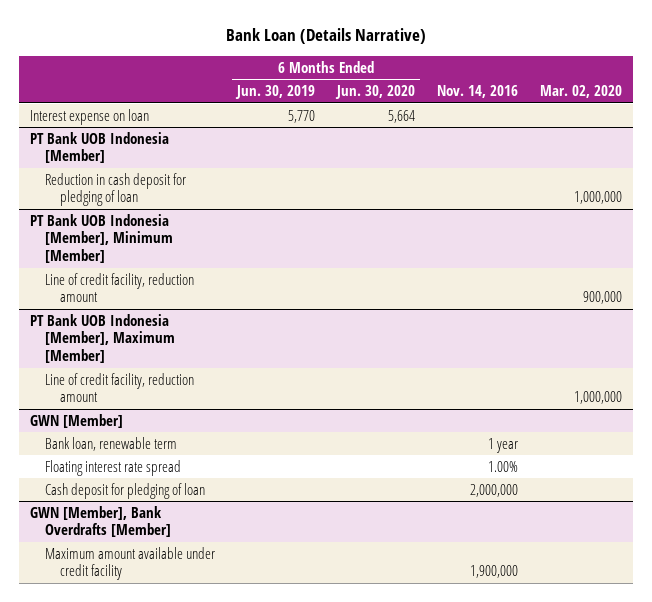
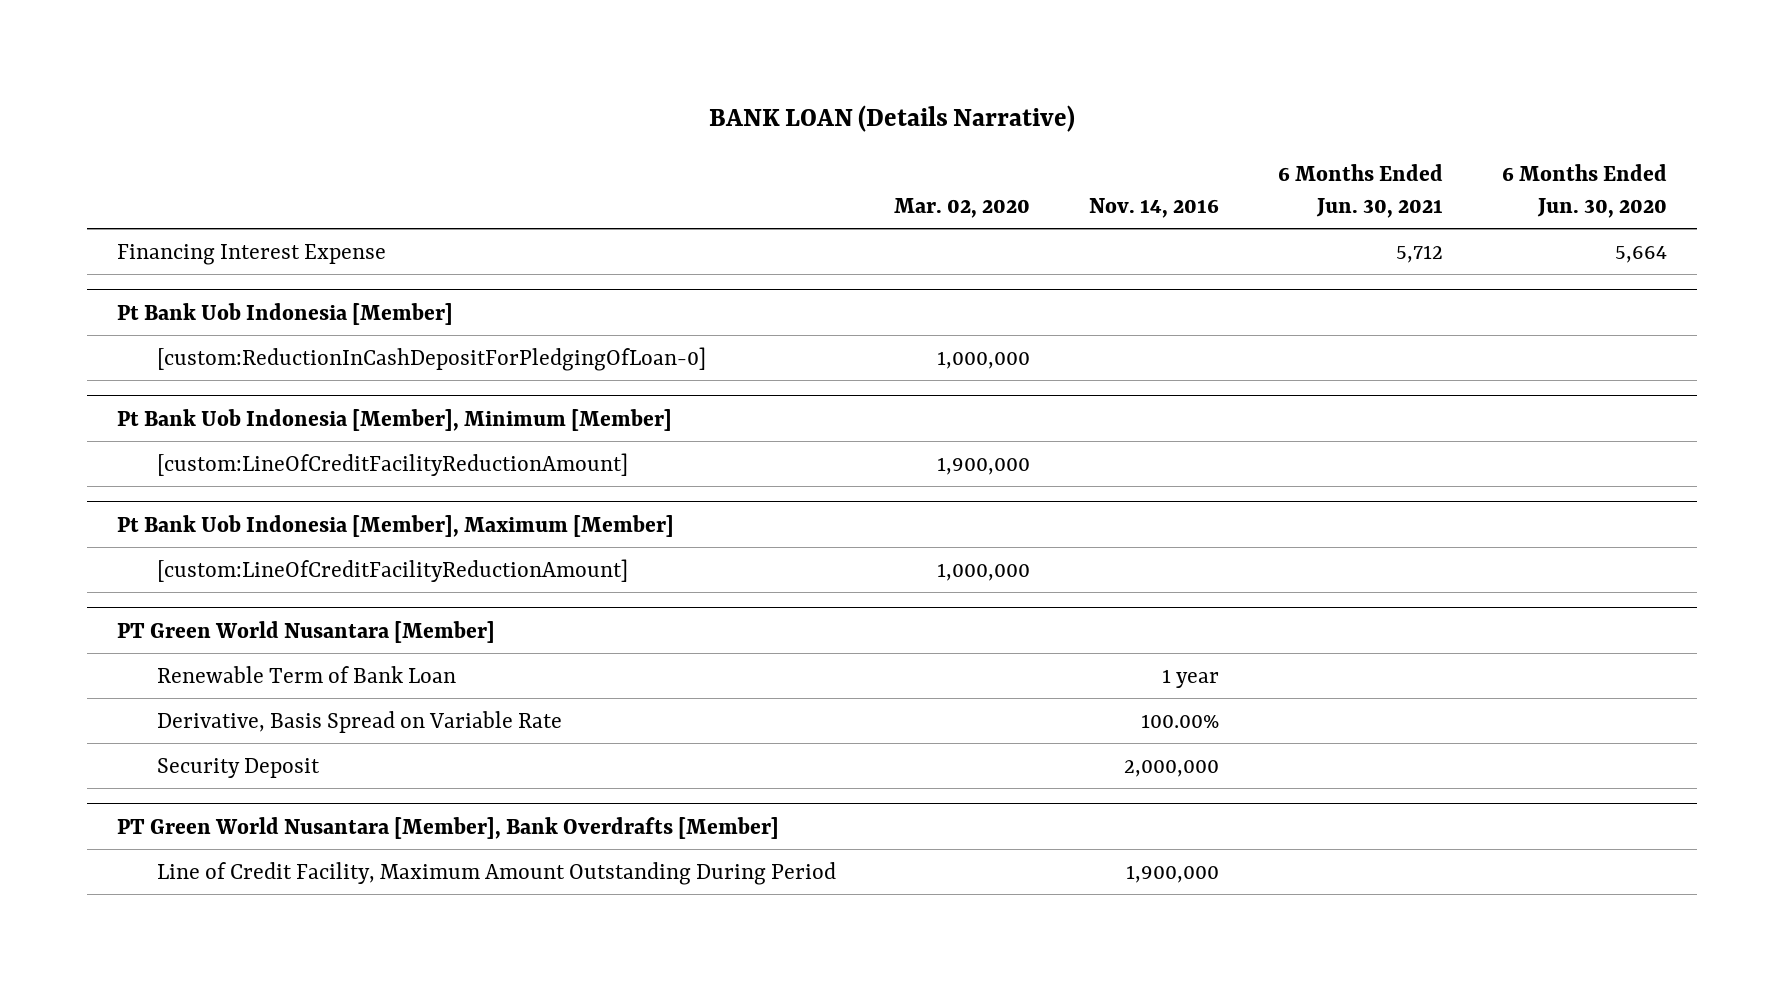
- Bank Loan (Details Narrative)
+ BANK LOAN (Details Narrative)
- | 6 Months Ended Jun. 30, 2019 | 6 Months Ended Jun. 30, 2020 | Nov. 14, 2016 | Mar. 02, 2020
+ | Mar. 02, 2020 | Nov. 14, 2016 | 6 Months Ended Jun. 30, 2021 | 6 Months Ended Jun. 30, 2020
- Interest expense on loan | 5,770 | 5,664 | |
- PT Bank UOB Indonesia [Member]
- Reduction in cash deposit for pledging of loan | | | | 1,000,000
- PT Bank UOB Indonesia [Member], Minimum [Member]
- Line of credit facility, reduction amount | | | | 900,000
- PT Bank UOB Indonesia [Member], Maximum [Member]
- Line of credit facility, reduction amount | | | | 1,000,000
- GWN [Member]
- Bank loan, renewable term | | | 1 year |
- Floating interest rate spread | | | 1.00% |
- Cash deposit for pledging of loan | | | 2,000,000 |
- GWN [Member], Bank Overdrafts [Member]
- Maximum amount available under credit facility | | | 1,900,000 |
+ Financing Interest Expense | | | 5,712 | 5,664
+ Pt Bank Uob Indonesia [Member]
+ [custom:ReductionInCashDepositForPledgingOfLoan-0] | 1,000,000 | | |
+ Pt Bank Uob Indonesia [Member], Minimum [Member]
+ [custom:LineOfCreditFacilityReductionAmount] | 1,900,000 | | |
+ Pt Bank Uob Indonesia [Member], Maximum [Member]
+ [custom:LineOfCreditFacilityReductionAmount] | 1,000,000 | | |
+ PT Green World Nusantara [Member]
+ Renewable Term of Bank Loan | | 1 year | |
+ Derivative, Basis Spread on Variable Rate | | 100.00% | |
+ Security Deposit | | 2,000,000 | |
+ PT Green World Nusantara [Member], Bank Overdrafts [Member]
+ Line of Credit Facility, Maximum Amount Outstanding During Period | | 1,900,000 | |

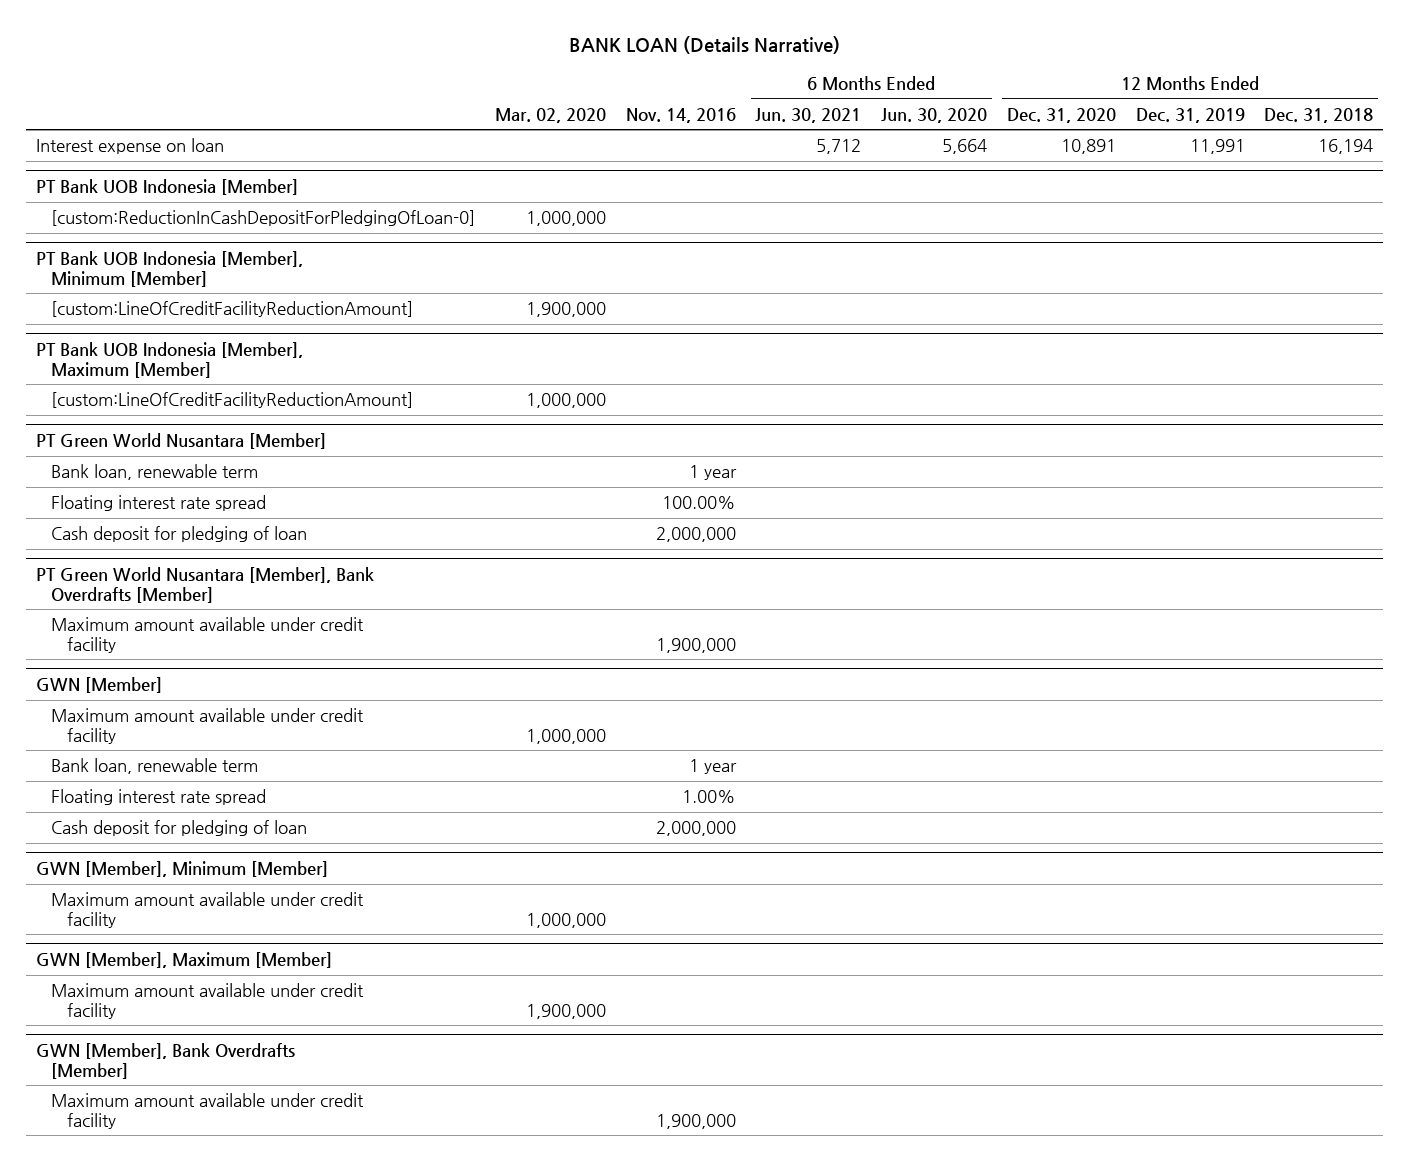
- | Mar. 02, 2020 | Nov. 14, 2016 | 6 Months Ended Jun. 30, 2021 | 6 Months Ended Jun. 30, 2020
+ | Mar. 02, 2020 | Nov. 14, 2016 | 6 Months Ended Jun. 30, 2021 | 6 Months Ended Jun. 30, 2020 | 12 Months Ended Dec. 31, 2020 | 12 Months Ended Dec. 31, 2019 | 12 Months Ended Dec. 31, 2018
- Financing Interest Expense | | | 5,712 | 5,664
- Pt Bank Uob Indonesia [Member]
+ Interest expense on loan | | | 5,712 | 5,664 | 10,891 | 11,991 | 16,194
+ PT Bank UOB Indonesia [Member]
- Pt Bank Uob Indonesia [Member], Minimum [Member]
+ PT Bank UOB Indonesia [Member], Minimum [Member]
- Pt Bank Uob Indonesia [Member], Maximum [Member]
+ PT Bank UOB Indonesia [Member], Maximum [Member]
@ PT Green World Nusantara [Member]
- Renewable Term of Bank Loan | | 1 year | |
- Derivative, Basis Spread on Variable Rate | | 100.00% | |
- Security Deposit | | 2,000,000 | |
+ Bank loan, renewable term | | 1 year | | | | |
+ Floating interest rate spread | | 100.00% | | | | |
+ Cash deposit for pledging of loan | | 2,000,000 | | | | |
@ PT Green World Nusantara [Member], Bank Overdrafts [Member]
- Line of Credit Facility, Maximum Amount Outstanding During Period | | 1,900,000 | |
+ Maximum amount available under credit facility | | 1,900,000 | | | | |
+ GWN [Member]
+ Maximum amount available under credit facility | 1,000,000 | | | | | |
+ Bank loan, renewable term | | 1 year | | | | |
+ Floating interest rate spread | | 1.00% | | | | |
+ Cash deposit for pledging of loan | | 2,000,000 | | | | |
+ GWN [Member], Minimum [Member]
+ Maximum amount available under credit facility | 1,000,000 | | | | | |
+ GWN [Member], Maximum [Member]
+ Maximum amount available under credit facility | 1,900,000 | | | | | |
+ GWN [Member], Bank Overdrafts [Member]
+ Maximum amount available under credit facility | | 1,900,000 | | | | |

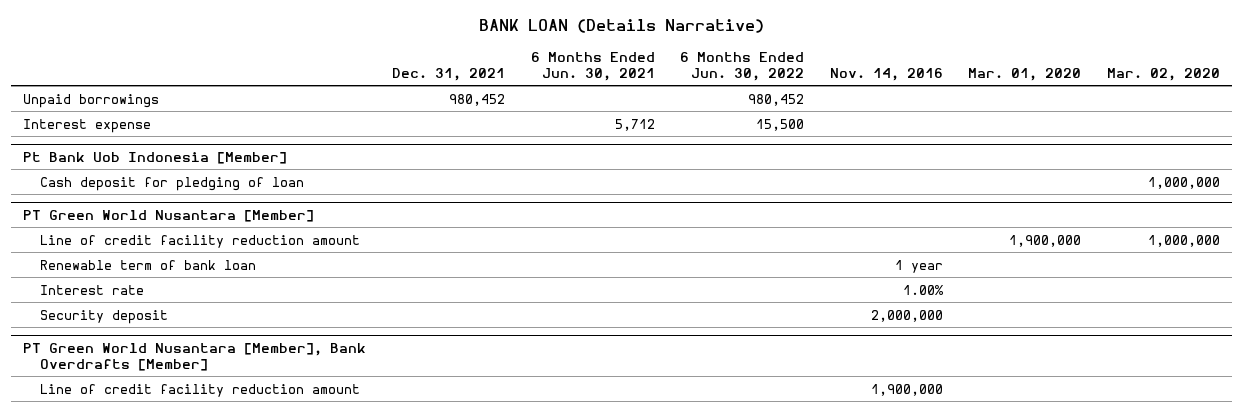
- | Mar. 02, 2020 | Nov. 14, 2016 | 6 Months Ended Jun. 30, 2021 | 6 Months Ended Jun. 30, 2020 | 12 Months Ended Dec. 31, 2020 | 12 Months Ended Dec. 31, 2019 | 12 Months Ended Dec. 31, 2018
+ | Dec. 31, 2021 | 6 Months Ended Jun. 30, 2021 | 6 Months Ended Jun. 30, 2022 | Nov. 14, 2016 | Mar. 01, 2020 | Mar. 02, 2020
- Interest expense on loan | | | 5,712 | 5,664 | 10,891 | 11,991 | 16,194
- PT Bank UOB Indonesia [Member]
- [custom:ReductionInCashDepositForPledgingOfLoan-0] | 1,000,000 | | | | | |
- PT Bank UOB Indonesia [Member], Minimum [Member]
- [custom:LineOfCreditFacilityReductionAmount] | 1,900,000 | | | | | |
- PT Bank UOB Indonesia [Member], Maximum [Member]
- [custom:LineOfCreditFacilityReductionAmount] | 1,000,000 | | | | | |
+ Unpaid borrowings | 980,452 | | 980,452 | | |
+ Interest expense | | 5,712 | 15,500 | | |
+ Pt Bank Uob Indonesia [Member]
+ Cash deposit for pledging of loan | | | | | | 1,000,000
@ PT Green World Nusantara [Member]
- Bank loan, renewable term | | 1 year | | | | |
- Floating interest rate spread | | 100.00% | | | | |
- Cash deposit for pledging of loan | | 2,000,000 | | | | |
+ Line of credit facility reduction amount | | | | | 1,900,000 | 1,000,000
+ Renewable term of bank loan | | | | 1 year | |
+ Interest rate | | | | 1.00% | |
+ Security deposit | | | | 2,000,000 | |
@ PT Green World Nusantara [Member], Bank Overdrafts [Member]
- Maximum amount available under credit facility | | 1,900,000 | | | | |
- GWN [Member]
- Maximum amount available under credit facility | 1,000,000 | | | | | |
- Bank loan, renewable term | | 1 year | | | | |
- Floating interest rate spread | | 1.00% | | | | |
- Cash deposit for pledging of loan | | 2,000,000 | | | | |
- GWN [Member], Minimum [Member]
- Maximum amount available under credit facility | 1,000,000 | | | | | |
- GWN [Member], Maximum [Member]
- Maximum amount available under credit facility | 1,900,000 | | | | | |
- GWN [Member], Bank Overdrafts [Member]
- Maximum amount available under credit facility | | 1,900,000 | | | | |
@ PT Green World Nusantara [Member], Bank Overdrafts [Member]
+ Line of credit facility reduction amount | | | | 1,900,000 | |

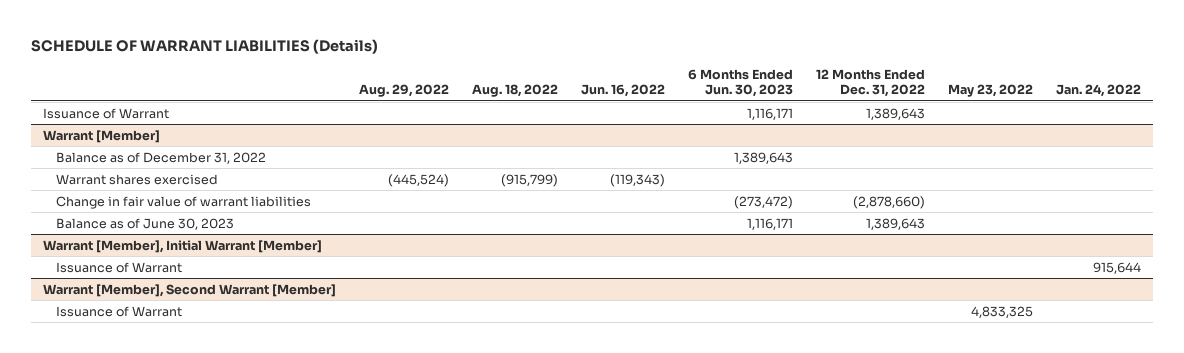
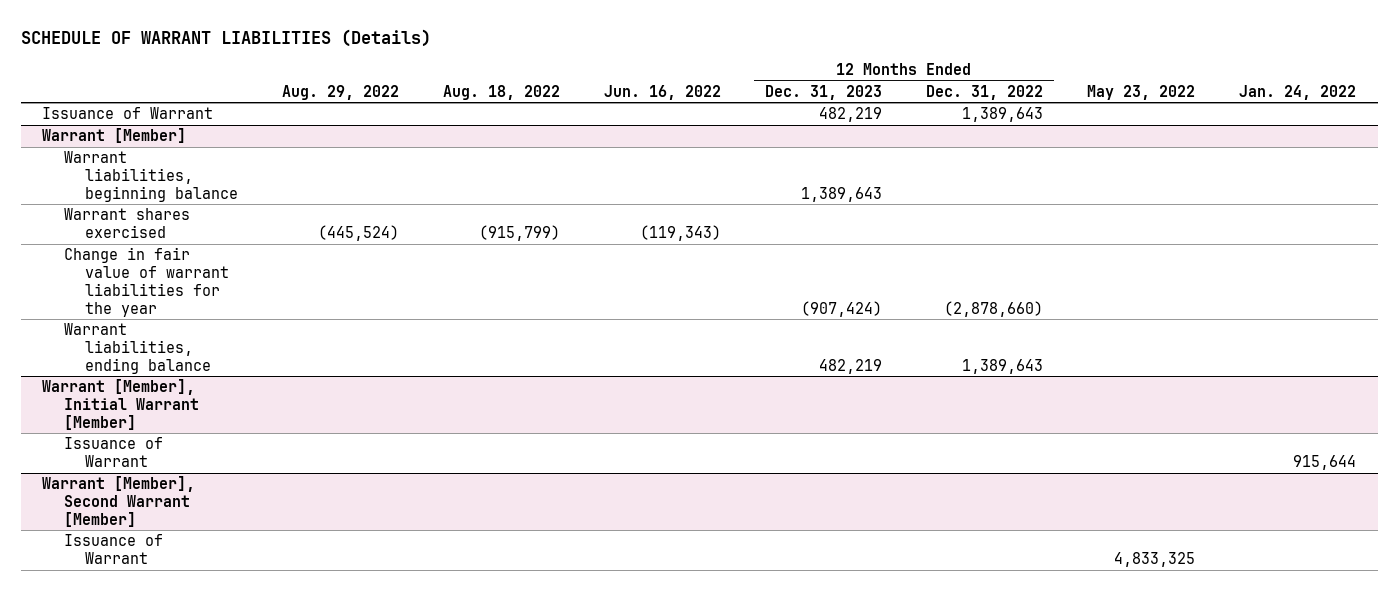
- | Aug. 29, 2022 | Aug. 18, 2022 | Jun. 16, 2022 | 6 Months Ended Jun. 30, 2023 | 12 Months Ended Dec. 31, 2022 | May 23, 2022 | Jan. 24, 2022
+ | Aug. 29, 2022 | Aug. 18, 2022 | Jun. 16, 2022 | 12 Months Ended Dec. 31, 2023 | 12 Months Ended Dec. 31, 2022 | May 23, 2022 | Jan. 24, 2022
@ Warrant [Member]
- Balance as of December 31, 2022 | | | | 1,389,643 | | |
+ Warrant liabilities, beginning balance | | | | 1,389,643 | | |
- Change in fair value of warrant liabilities | | | | (273,472) | (2,878,660) | |
- Balance as of June 30, 2023 | | | | 1,116,171 | 1,389,643 | |
+ Change in fair value of warrant liabilities for the year | | | | (907,424) | (2,878,660) | |
+ Warrant liabilities, ending balance | | | | 482,219 | 1,389,643 | |

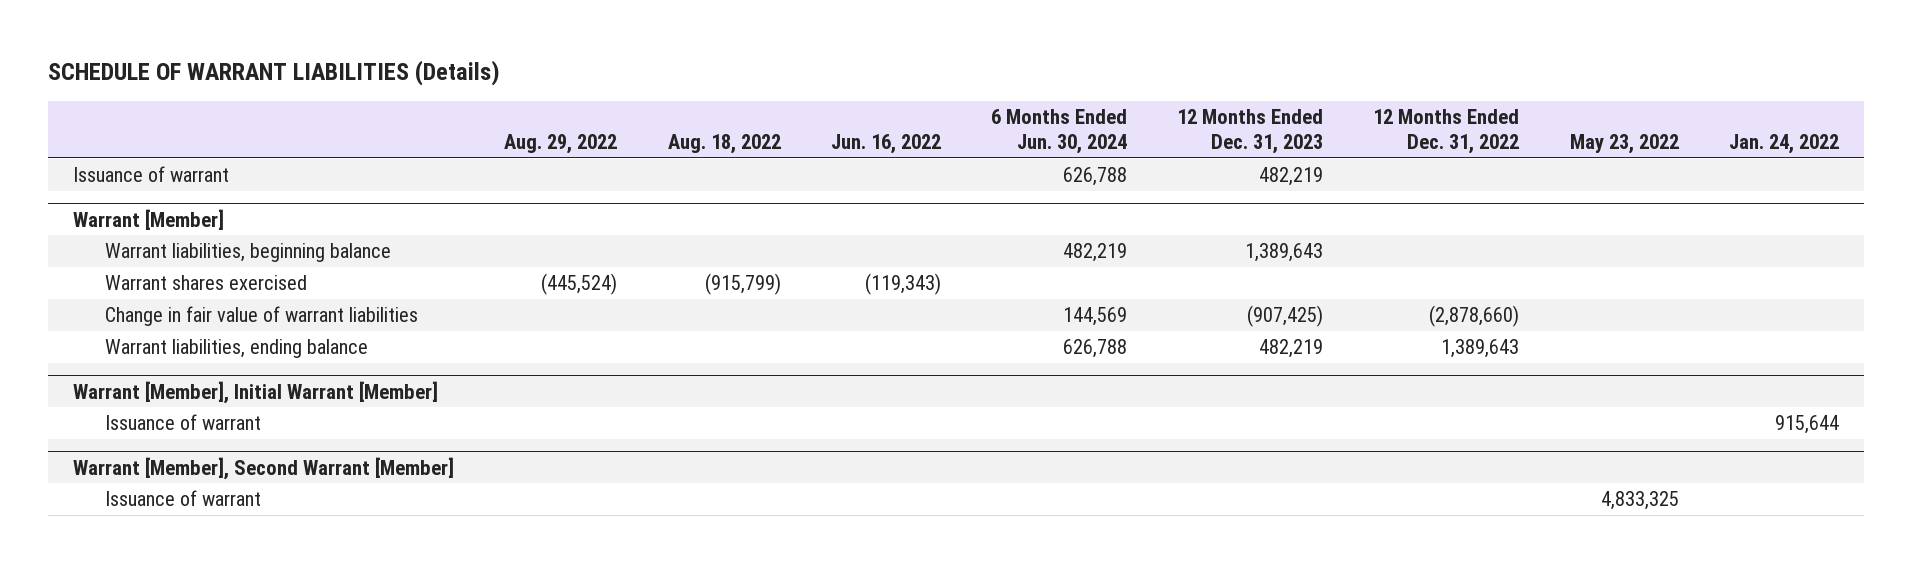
- | Aug. 29, 2022 | Aug. 18, 2022 | Jun. 16, 2022 | 12 Months Ended Dec. 31, 2023 | 12 Months Ended Dec. 31, 2022 | May 23, 2022 | Jan. 24, 2022
+ | Aug. 29, 2022 | Aug. 18, 2022 | Jun. 16, 2022 | 6 Months Ended Jun. 30, 2024 | 12 Months Ended Dec. 31, 2023 | 12 Months Ended Dec. 31, 2022 | May 23, 2022 | Jan. 24, 2022
- Issuance of Warrant | | | | 482,219 | 1,389,643 | |
+ Issuance of warrant | | | | 626,788 | 482,219 | | |
@ Warrant [Member]
- Change in fair value of warrant liabilities for the year | | | | (907,424) | (2,878,660) | |
+ Change in fair value of warrant liabilities | | | | 144,569 | (907,425) | (2,878,660) | |
@ Warrant [Member], Initial Warrant [Member]
- Issuance of Warrant | | | | | | | 915,644
+ Issuance of warrant | | | | | | | | 915,644
@ Warrant [Member], Second Warrant [Member]
- Issuance of Warrant | | | | | | 4,833,325 |
+ Issuance of warrant | | | | | | | 4,833,325 |

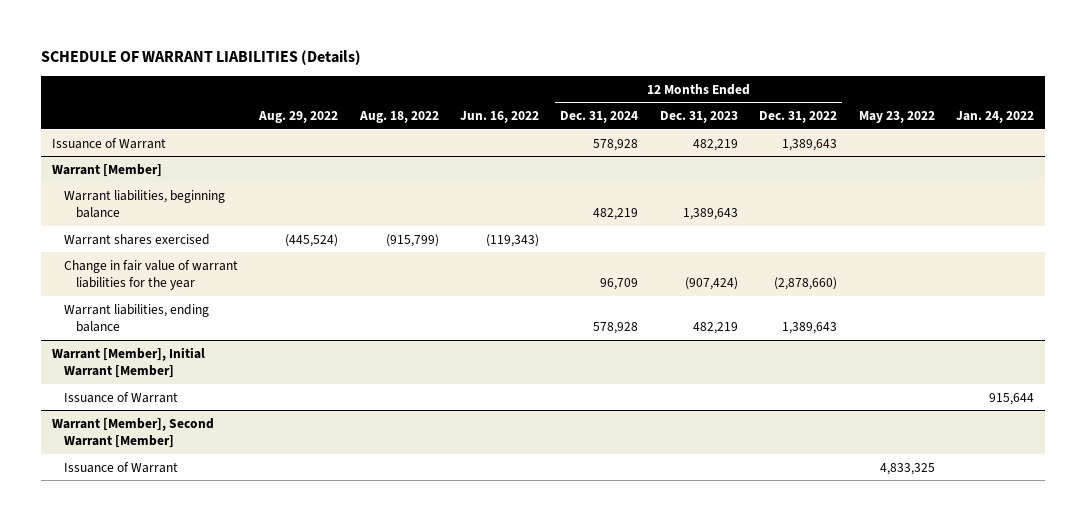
- | Aug. 29, 2022 | Aug. 18, 2022 | Jun. 16, 2022 | 6 Months Ended Jun. 30, 2024 | 12 Months Ended Dec. 31, 2023 | 12 Months Ended Dec. 31, 2022 | May 23, 2022 | Jan. 24, 2022
+ | Aug. 29, 2022 | Aug. 18, 2022 | Jun. 16, 2022 | 12 Months Ended Dec. 31, 2024 | 12 Months Ended Dec. 31, 2023 | 12 Months Ended Dec. 31, 2022 | May 23, 2022 | Jan. 24, 2022
- Issuance of warrant | | | | 626,788 | 482,219 | | |
+ Issuance of Warrant | | | | 578,928 | 482,219 | 1,389,643 | |
@ Warrant [Member]
- Change in fair value of warrant liabilities | | | | 144,569 | (907,425) | (2,878,660) | |
+ Change in fair value of warrant liabilities for the year | | | | 96,709 | (907,424) | (2,878,660) | |
@ Warrant [Member], Initial Warrant [Member]
- Issuance of warrant | | | | | | | | 915,644
+ Issuance of Warrant | | | | | | | | 915,644
@ Warrant [Member], Second Warrant [Member]
- Issuance of warrant | | | | | | | 4,833,325 |
+ Issuance of Warrant | | | | | | | 4,833,325 |

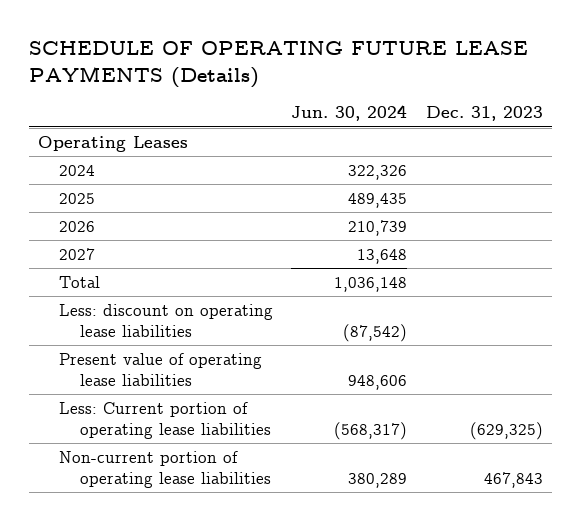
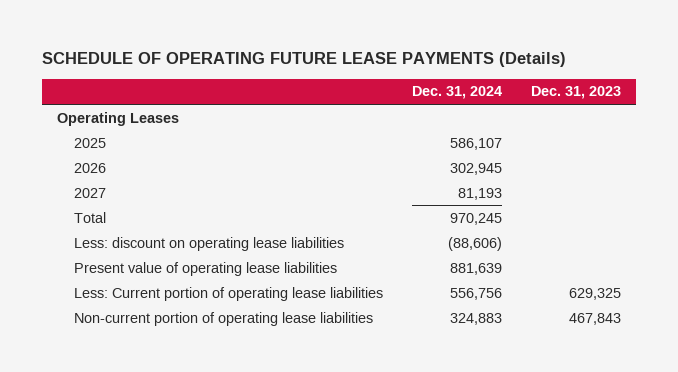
- | Jun. 30, 2024 | Dec. 31, 2023
+ | Dec. 31, 2024 | Dec. 31, 2023
- 2024 | 322,326 |
- Less: Current portion of operating lease liabilities | (568,317) | (629,325)
+ Less: Current portion of operating lease liabilities | 556,756 | 629,325

